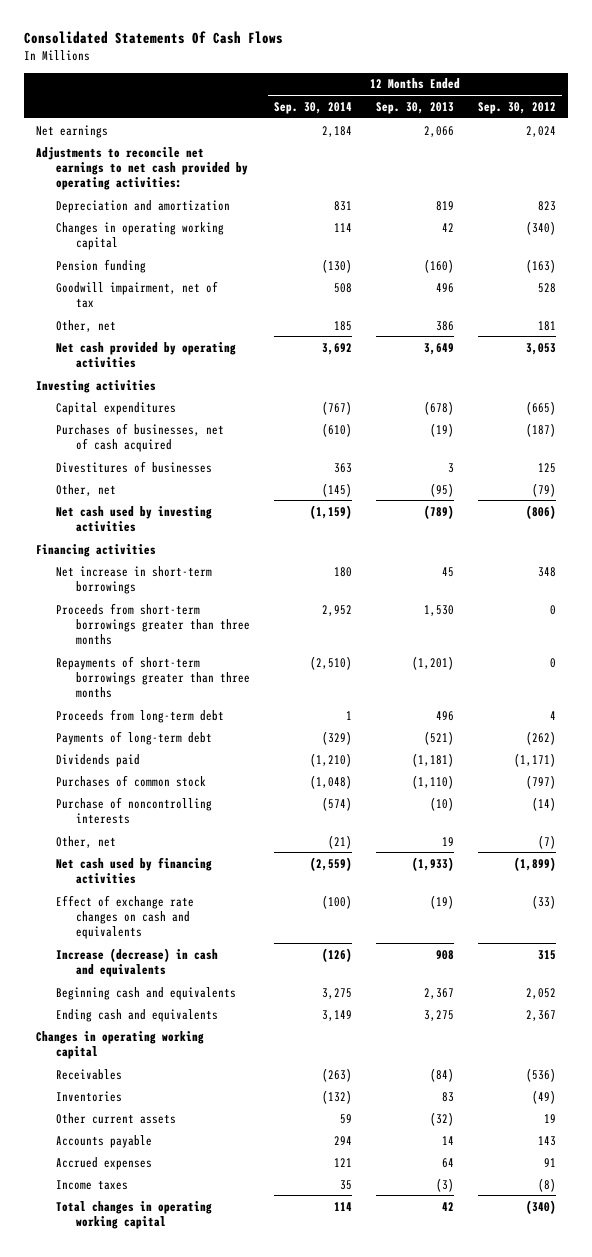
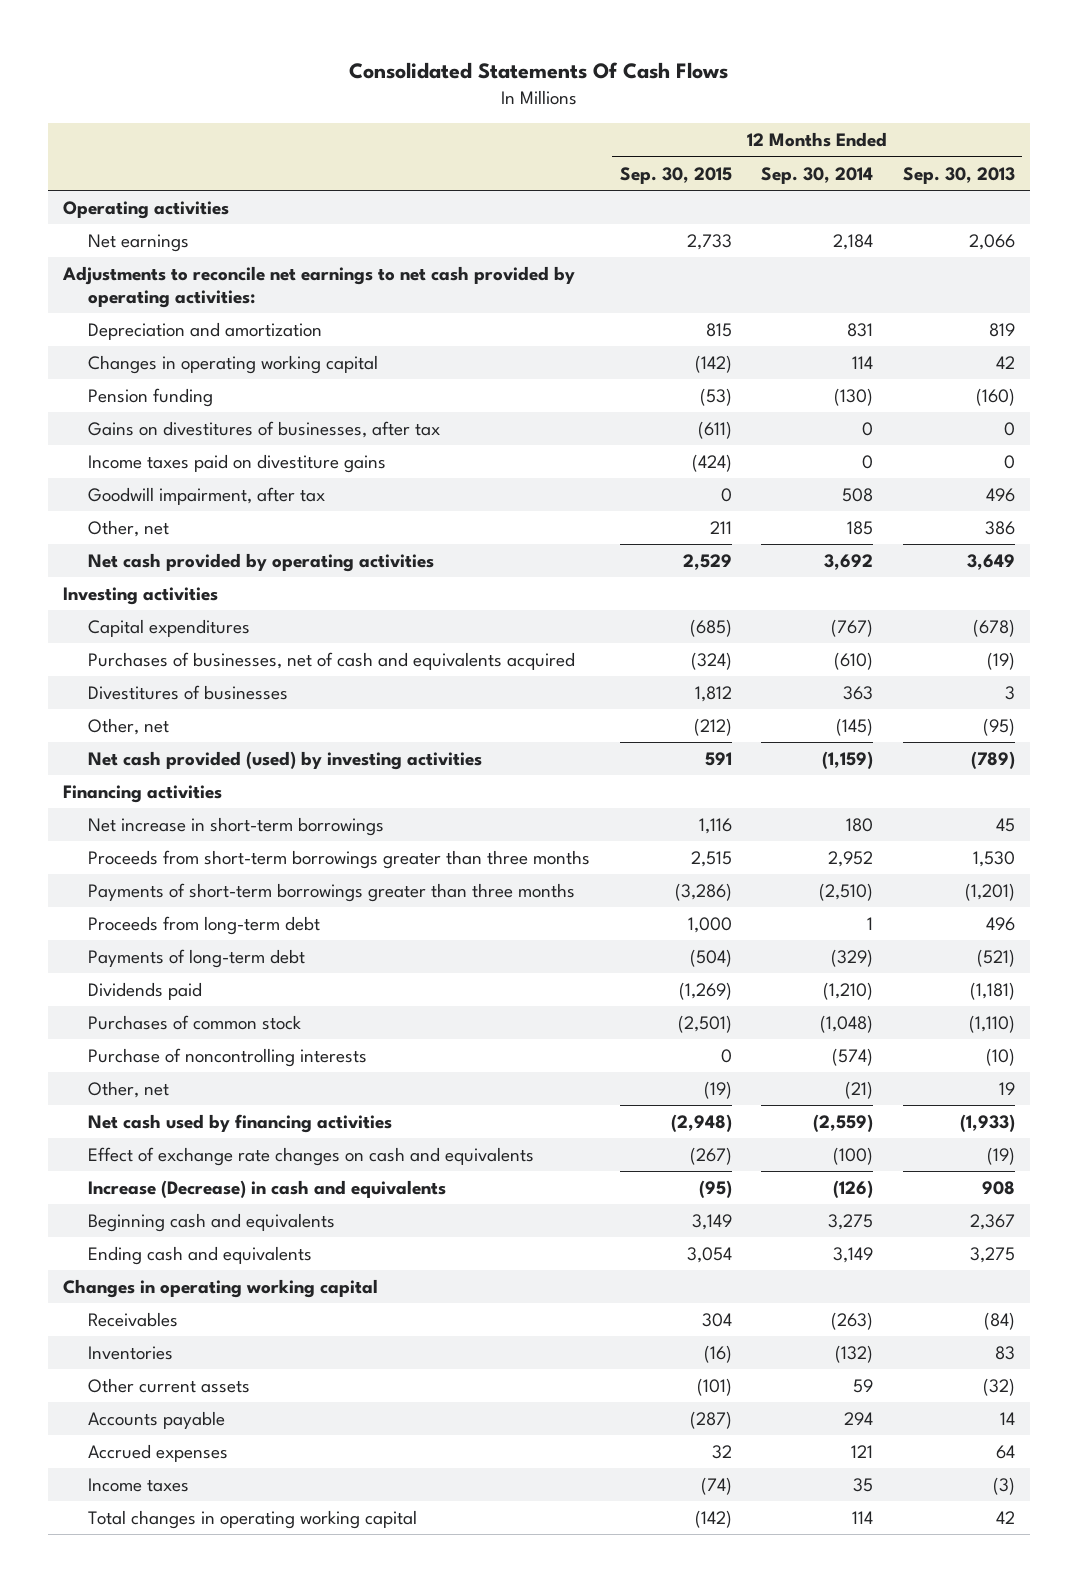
- | 12 Months Ended Sep. 30, 2014 | 12 Months Ended Sep. 30, 2013 | 12 Months Ended Sep. 30, 2012
+ | 12 Months Ended Sep. 30, 2015 | 12 Months Ended Sep. 30, 2014 | 12 Months Ended Sep. 30, 2013
+ Operating activities
- Goodwill impairment, net of tax | 508 | 496 | 528
+ Gains on divestitures of businesses, after tax | (611) | 0 | 0
+ Income taxes paid on divestiture gains | (424) | 0 | 0
+ Goodwill impairment, after tax | 0 | 508 | 496
- Purchases of businesses, net of cash acquired | (610) | (19) | (187)
+ Purchases of businesses, net of cash and equivalents acquired | (324) | (610) | (19)
- Net cash used by investing activities | (1,159) | (789) | (806)
+ Net cash provided (used) by investing activities | 591 | (1,159) | (789)
- Repayments of short-term borrowings greater than three months | (2,510) | (1,201) | 0
+ Payments of short-term borrowings greater than three months | (3,286) | (2,510) | (1,201)
- Increase (decrease) in cash and equivalents | (126) | 908 | 315
+ Increase (Decrease) in cash and equivalents | (95) | (126) | 908

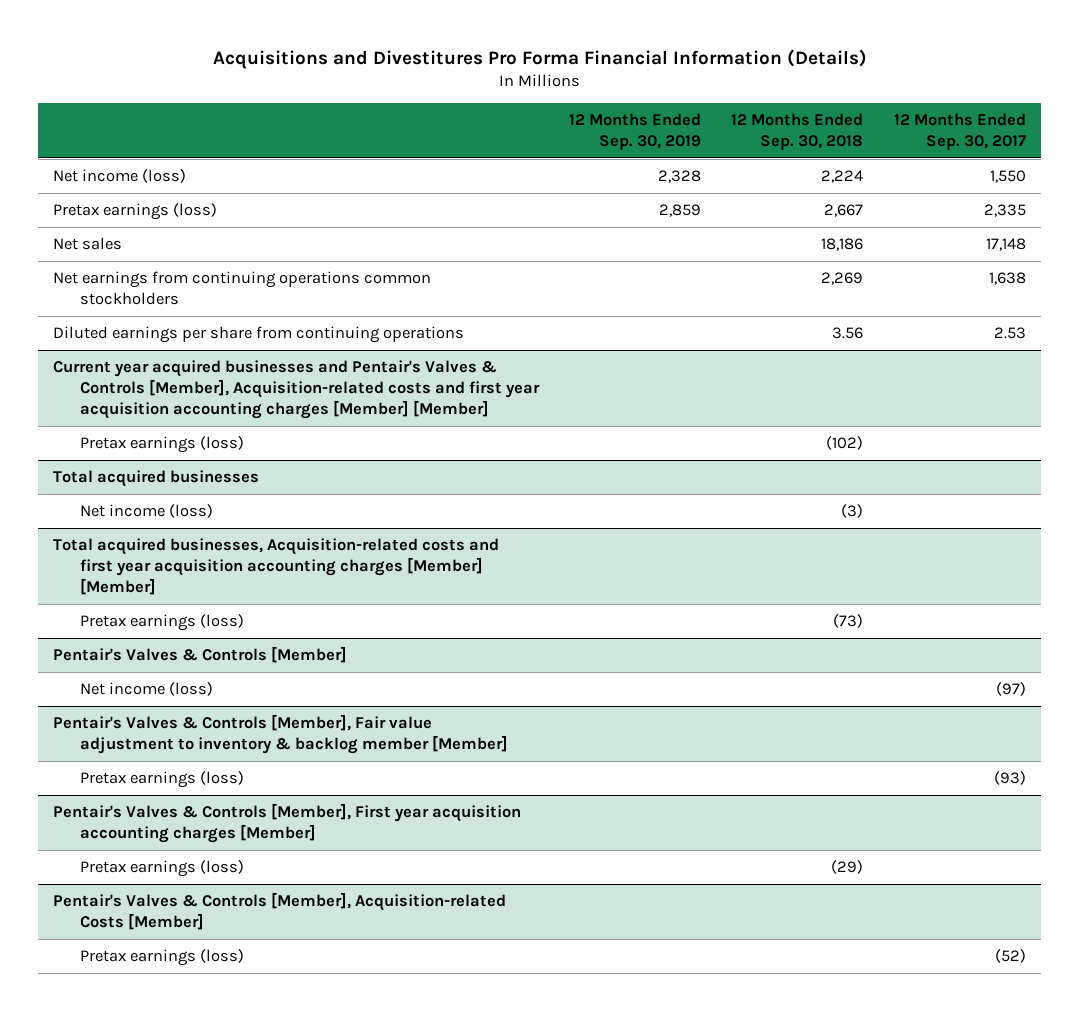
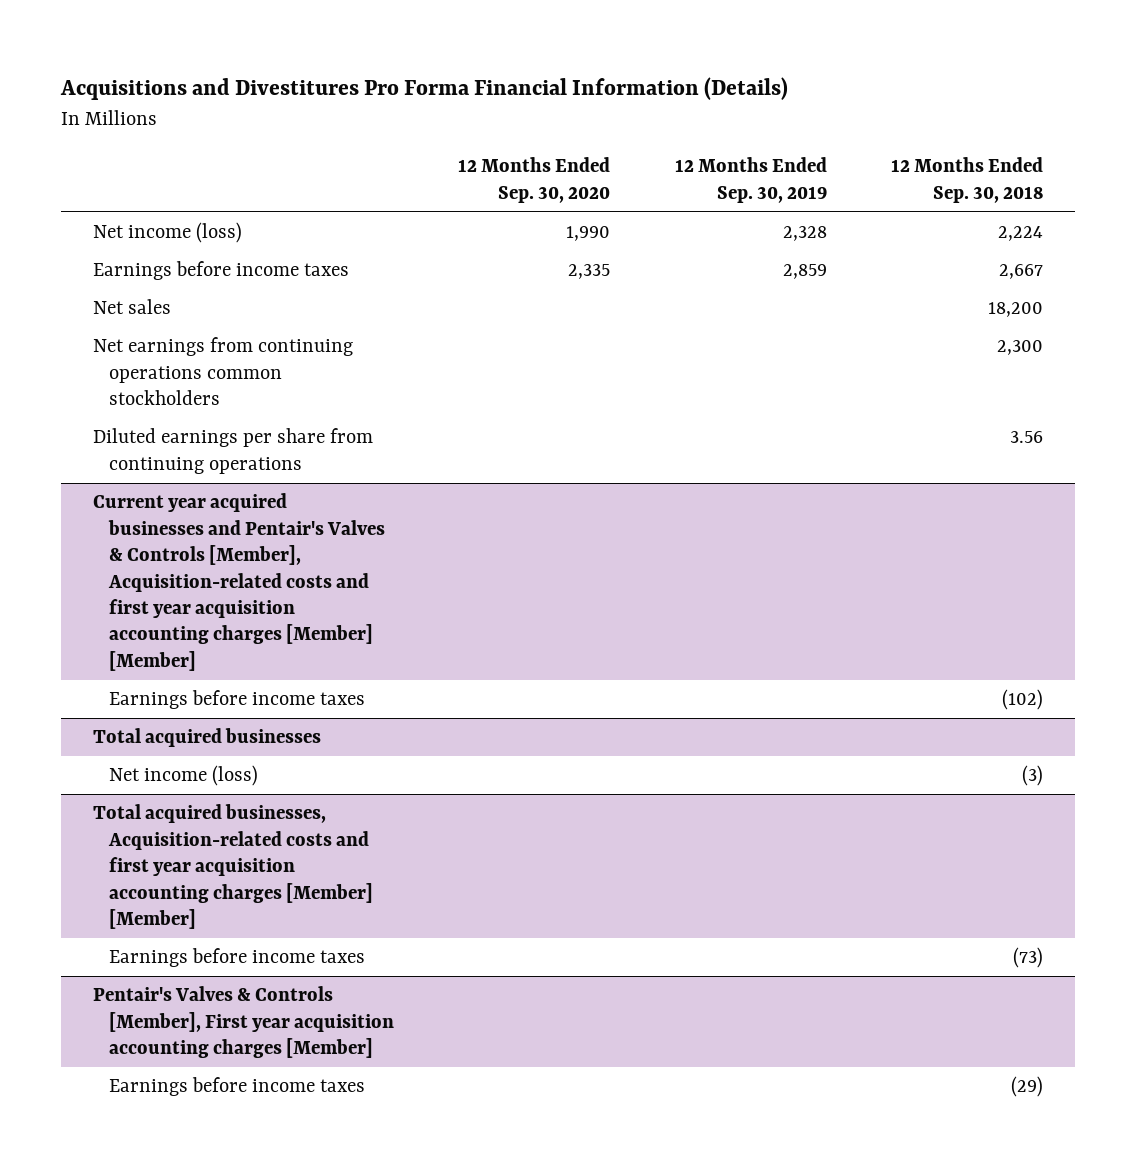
- | 12 Months Ended Sep. 30, 2019 | 12 Months Ended Sep. 30, 2018 | 12 Months Ended Sep. 30, 2017
+ | 12 Months Ended Sep. 30, 2020 | 12 Months Ended Sep. 30, 2019 | 12 Months Ended Sep. 30, 2018
- Pretax earnings (loss) | 2,859 | 2,667 | 2,335
- Net sales | | 18,186 | 17,148
- Net earnings from continuing operations common stockholders | | 2,269 | 1,638
+ Earnings before income taxes | 2,335 | 2,859 | 2,667
+ Net sales | | | 18,200
+ Net earnings from continuing operations common stockholders | | | 2,300
@ Current year acquired businesses and Pentair's Valves & Controls [Member], Acquisition-related costs and first year acquisition accounting charges [Member] [Member]
- Pretax earnings (loss) | | (102) |
+ Earnings before income taxes | | | (102)
@ Total acquired businesses, Acquisition-related costs and first year acquisition accounting charges [Member] [Member]
- Pretax earnings (loss) | | (73) |
- Pentair's Valves & Controls [Member]
- Net income (loss) | | | (97)
- Pentair's Valves & Controls [Member], Fair value adjustment to inventory & backlog member [Member]
- Pretax earnings (loss) | | | (93)
@ Total acquired businesses, Acquisition-related costs and first year acquisition accounting charges [Member] [Member]
+ Earnings before income taxes | | | (73)
@ Pentair's Valves & Controls [Member], First year acquisition accounting charges [Member]
- Pretax earnings (loss) | | (29) |
- Pentair's Valves & Controls [Member], Acquisition-related Costs [Member]
- Pretax earnings (loss) | | | (52)
@ Pentair's Valves & Controls [Member], First year acquisition accounting charges [Member]
+ Earnings before income taxes | | | (29)

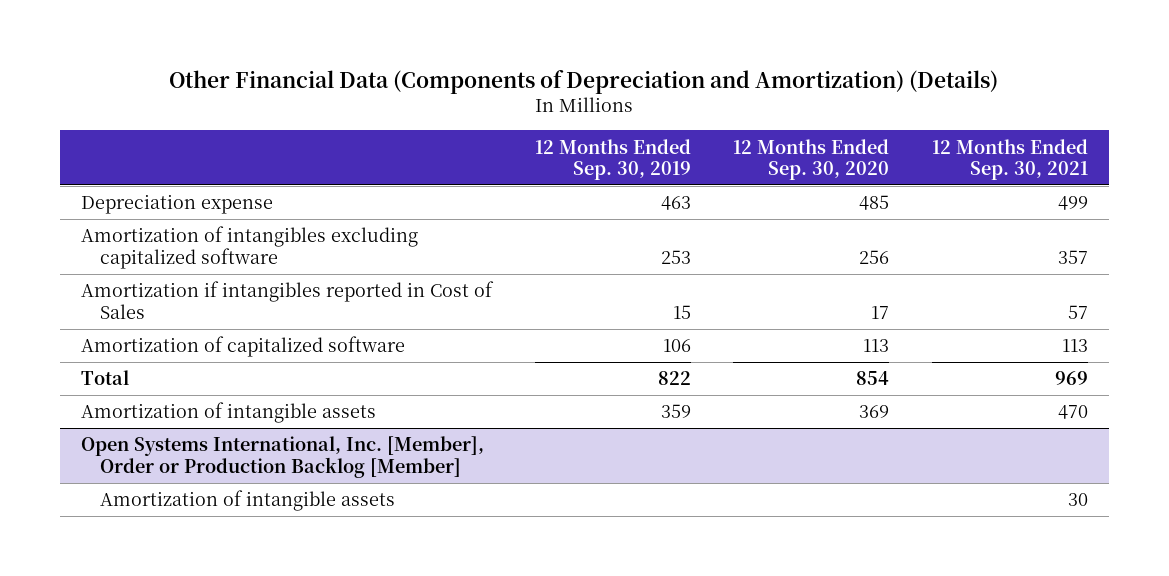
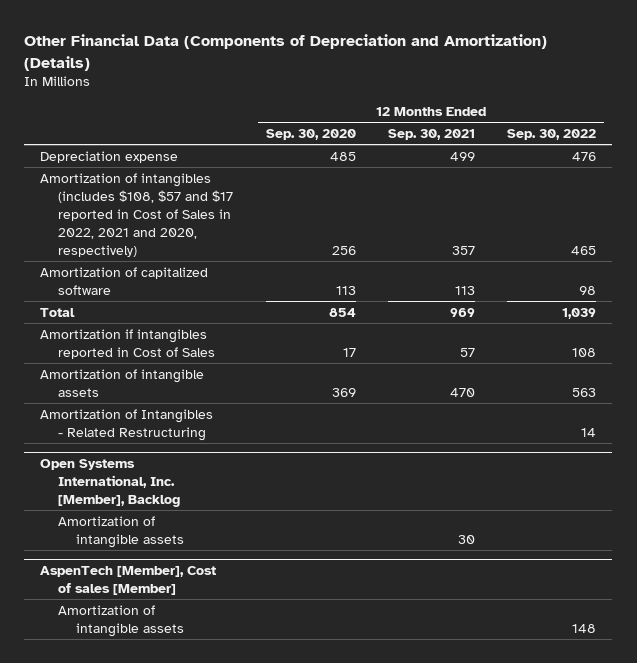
- | 12 Months Ended Sep. 30, 2019 | 12 Months Ended Sep. 30, 2020 | 12 Months Ended Sep. 30, 2021
+ | 12 Months Ended Sep. 30, 2020 | 12 Months Ended Sep. 30, 2021 | 12 Months Ended Sep. 30, 2022
- Amortization of intangibles excluding capitalized software | 253 | 256 | 357
+ Amortization of intangibles (includes $108, $57 and $17 reported in Cost of Sales in 2022, 2021 and 2020, respectively) | 256 | 357 | 465
moved down: Amortization if intangibles reported in Cost of Sales | 17 | 57 | 108
- Open Systems International, Inc. [Member], Order or Production Backlog [Member]
+ Amortization of Intangibles - Related Restructuring | | | 14
+ Open Systems International, Inc. [Member], Backlog
+ AspenTech [Member], Cost of sales [Member]
+ Amortization of intangible assets | | | 148

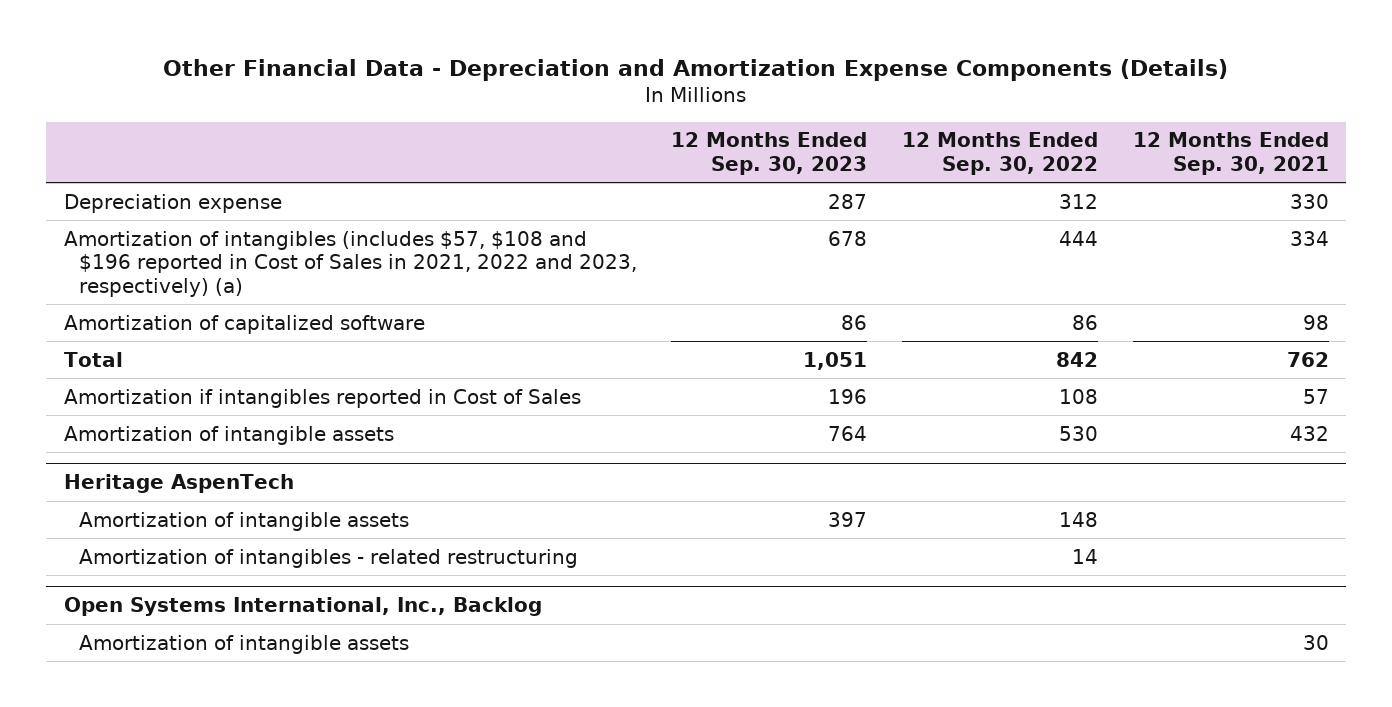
- Other Financial Data (Components of Depreciation and Amortization) (Details)
+ Other Financial Data - Depreciation and Amortization Expense Components (Details)
- | 12 Months Ended Sep. 30, 2020 | 12 Months Ended Sep. 30, 2021 | 12 Months Ended Sep. 30, 2022
+ | 12 Months Ended Sep. 30, 2023 | 12 Months Ended Sep. 30, 2022 | 12 Months Ended Sep. 30, 2021
- Depreciation expense | 485 | 499 | 476
- Amortization of intangibles (includes $108, $57 and $17 reported in Cost of Sales in 2022, 2021 and 2020, respectively) | 256 | 357 | 465
- Amortization of capitalized software | 113 | 113 | 98
- Total | 854 | 969 | 1,039
+ Depreciation expense | 287 | 312 | 330
+ Amortization of intangibles (includes $57, $108 and $196 reported in Cost of Sales in 2021, 2022 and 2023, respectively) (a) | 678 | 444 | 334
+ Amortization of capitalized software | 86 | 86 | 98
+ Total | 1,051 | 842 | 762
- Amortization of intangible assets | 369 | 470 | 563
- Amortization of Intangibles - Related Restructuring | | | 14
- Open Systems International, Inc. [Member], Backlog
- Amortization of intangible assets | | 30 |
- AspenTech [Member], Cost of sales [Member]
+ Amortization of intangible assets | 764 | 530 | 432
+ Heritage AspenTech
+ Amortization of intangibles - related restructuring | | 14 |
+ Open Systems International, Inc., Backlog
+ Amortization of intangible assets | | | 30

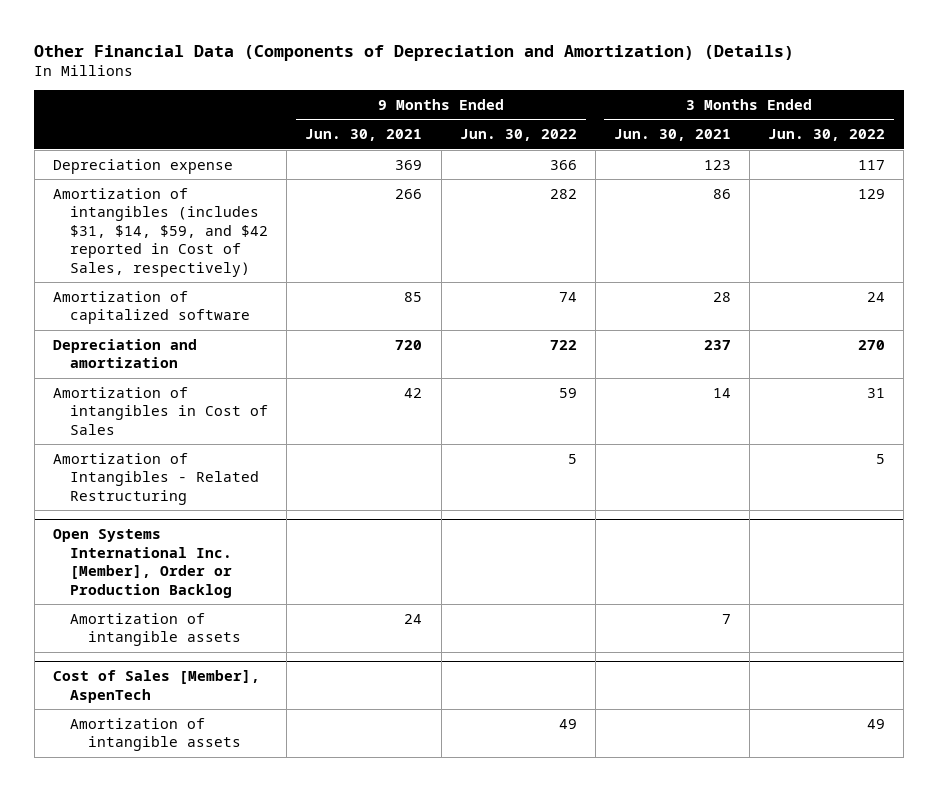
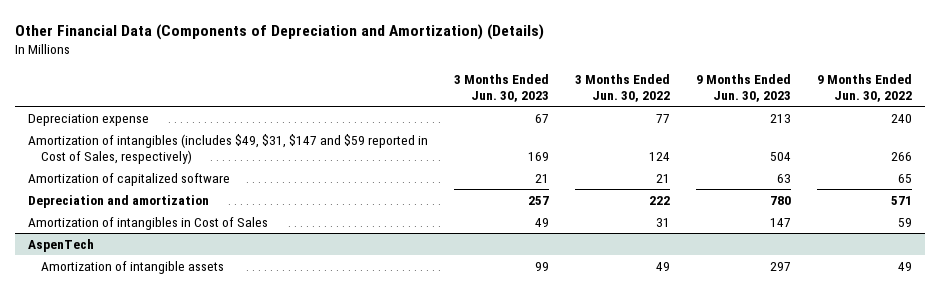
- | 9 Months Ended Jun. 30, 2021 | 9 Months Ended Jun. 30, 2022 | 3 Months Ended Jun. 30, 2021 | 3 Months Ended Jun. 30, 2022
+ | 3 Months Ended Jun. 30, 2023 | 3 Months Ended Jun. 30, 2022 | 9 Months Ended Jun. 30, 2023 | 9 Months Ended Jun. 30, 2022
- Depreciation expense | 369 | 366 | 123 | 117
- Amortization of intangibles (includes $31, $14, $59, and $42 reported in Cost of Sales, respectively) | 266 | 282 | 86 | 129
- Amortization of capitalized software | 85 | 74 | 28 | 24
- Depreciation and amortization | 720 | 722 | 237 | 270
+ Depreciation expense | 67 | 77 | 213 | 240
+ Amortization of intangibles (includes $49, $31, $147 and $59 reported in Cost of Sales, respectively) | 169 | 124 | 504 | 266
+ Amortization of capitalized software | 21 | 21 | 63 | 65
+ Depreciation and amortization | 257 | 222 | 780 | 571
- Amortization of Intangibles - Related Restructuring | | 5 | | 5
- Open Systems International Inc. [Member], Order or Production Backlog
- Amortization of intangible assets | 24 | | 7 |
- Cost of Sales [Member], AspenTech
+ AspenTech

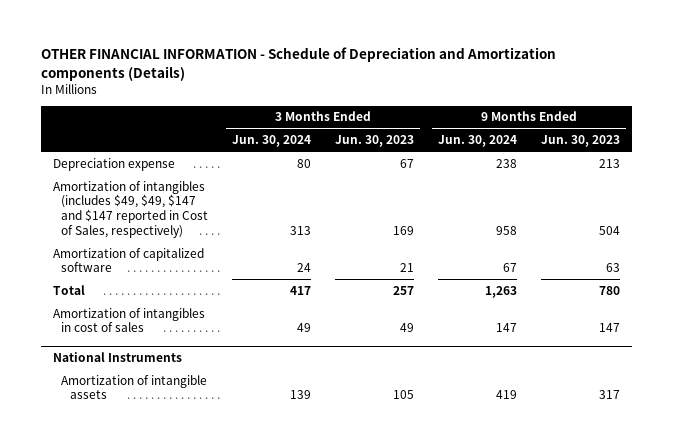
- Other Financial Data (Components of Depreciation and Amortization) (Details)
+ OTHER FINANCIAL INFORMATION - Schedule of Depreciation and Amortization components (Details)
- | 3 Months Ended Jun. 30, 2023 | 3 Months Ended Jun. 30, 2022 | 9 Months Ended Jun. 30, 2023 | 9 Months Ended Jun. 30, 2022
+ | 3 Months Ended Jun. 30, 2024 | 3 Months Ended Jun. 30, 2023 | 9 Months Ended Jun. 30, 2024 | 9 Months Ended Jun. 30, 2023
- Amortization of intangibles (includes $49, $31, $147 and $59 reported in Cost of Sales, respectively) | 169 | 124 | 504 | 266
+ Amortization of intangibles (includes $49, $49, $147 and $147 reported in Cost of Sales, respectively) | 313 | 169 | 958 | 504
- Depreciation and amortization | 257 | 222 | 780 | 571
- Amortization of intangibles in Cost of Sales | 49 | 31 | 147 | 59
- AspenTech
- Amortization of intangible assets | 99 | 49 | 297 | 49
+ Total | 417 | 257 | 1,263 | 780
+ Amortization of intangibles in cost of sales | 49 | 49 | 147 | 147
+ National Instruments
+ Amortization of intangible assets | 139 | 105 | 419 | 317

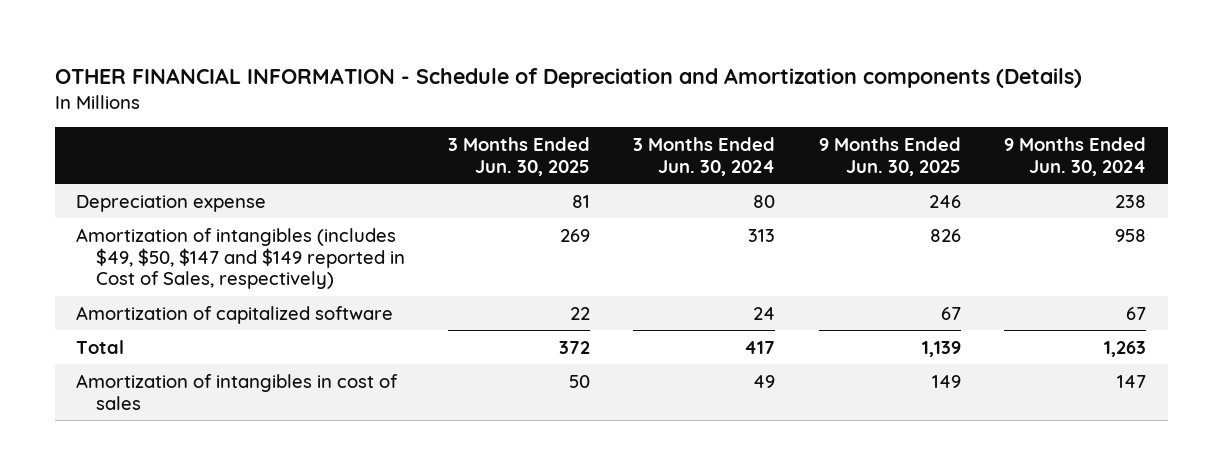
- | 3 Months Ended Jun. 30, 2024 | 3 Months Ended Jun. 30, 2023 | 9 Months Ended Jun. 30, 2024 | 9 Months Ended Jun. 30, 2023
+ | 3 Months Ended Jun. 30, 2025 | 3 Months Ended Jun. 30, 2024 | 9 Months Ended Jun. 30, 2025 | 9 Months Ended Jun. 30, 2024
- Amortization of intangibles (includes $49, $49, $147 and $147 reported in Cost of Sales, respectively) | 313 | 169 | 958 | 504
+ Amortization of intangibles (includes $49, $50, $147 and $149 reported in Cost of Sales, respectively) | 269 | 313 | 826 | 958
- National Instruments
- Amortization of intangible assets | 139 | 105 | 419 | 317

